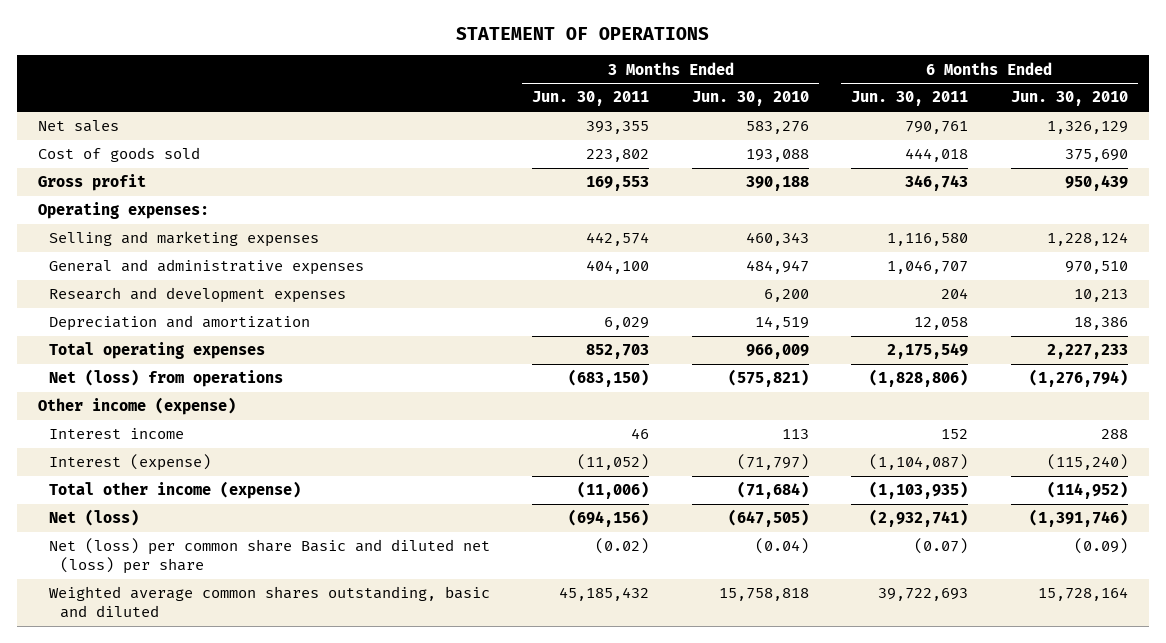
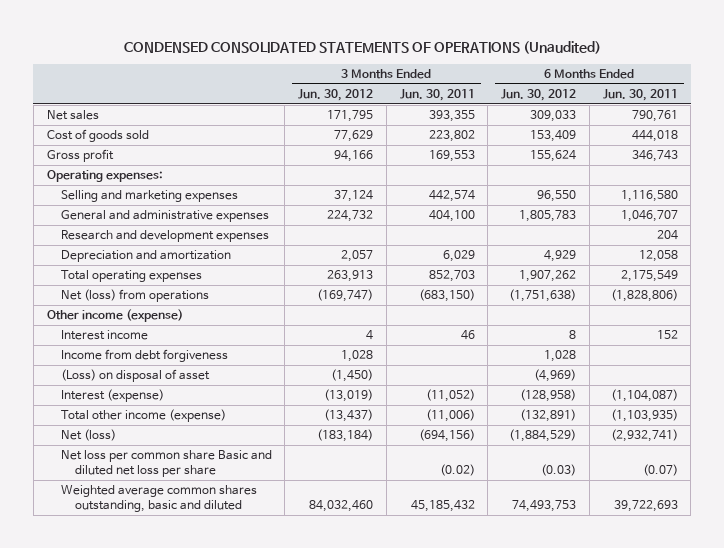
- STATEMENT OF OPERATIONS
+ CONDENSED CONSOLIDATED STATEMENTS OF OPERATIONS (Unaudited)
- | 3 Months Ended Jun. 30, 2011 | 3 Months Ended Jun. 30, 2010 | 6 Months Ended Jun. 30, 2011 | 6 Months Ended Jun. 30, 2010
+ | 3 Months Ended Jun. 30, 2012 | 3 Months Ended Jun. 30, 2011 | 6 Months Ended Jun. 30, 2012 | 6 Months Ended Jun. 30, 2011
+ Income from debt forgiveness | 1,028 | | 1,028 |
+ (Loss) on disposal of asset | (1,450) | | (4,969) |
- Net (loss) per common share Basic and diluted net (loss) per share | (0.02) | (0.04) | (0.07) | (0.09)
+ Net loss per common share Basic and diluted net loss per share | | (0.02) | (0.03) | (0.07)

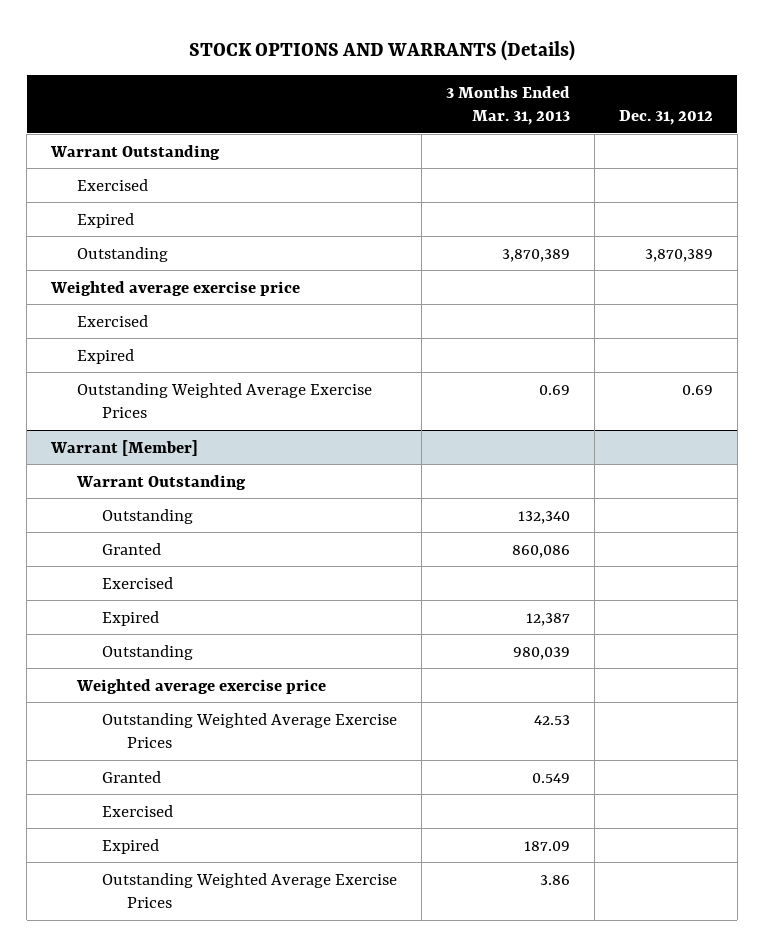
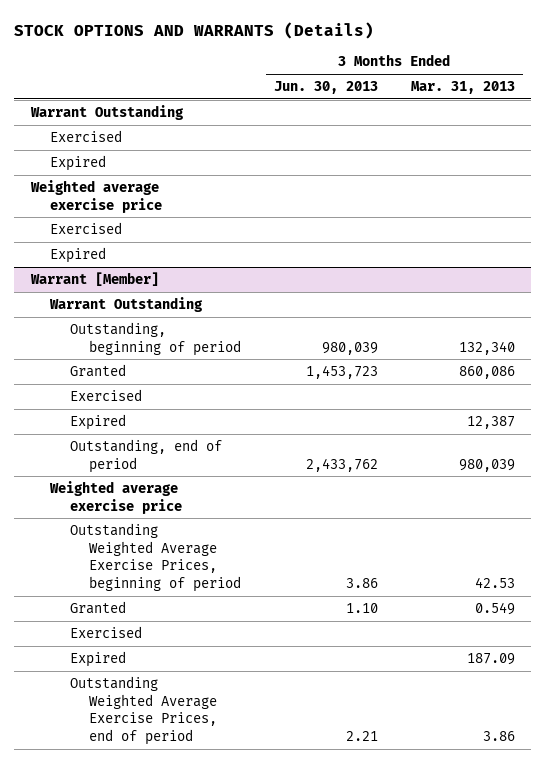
- | 3 Months Ended Mar. 31, 2013 | Dec. 31, 2012
+ | 3 Months Ended Jun. 30, 2013 | 3 Months Ended Mar. 31, 2013
- Outstanding | 3,870,389 | 3,870,389
- Outstanding Weighted Average Exercise Prices | 0.69 | 0.69
@ Warrant [Member]
- Outstanding | 132,340 |
+ Outstanding, beginning of period | 980,039 | 132,340
- Outstanding | 980,039 |
+ Outstanding, end of period | 2,433,762 | 980,039
- Outstanding Weighted Average Exercise Prices | 42.53 |
+ Outstanding Weighted Average Exercise Prices, beginning of period | 3.86 | 42.53
- Outstanding Weighted Average Exercise Prices | 3.86 |
+ Outstanding Weighted Average Exercise Prices, end of period | 2.21 | 3.86

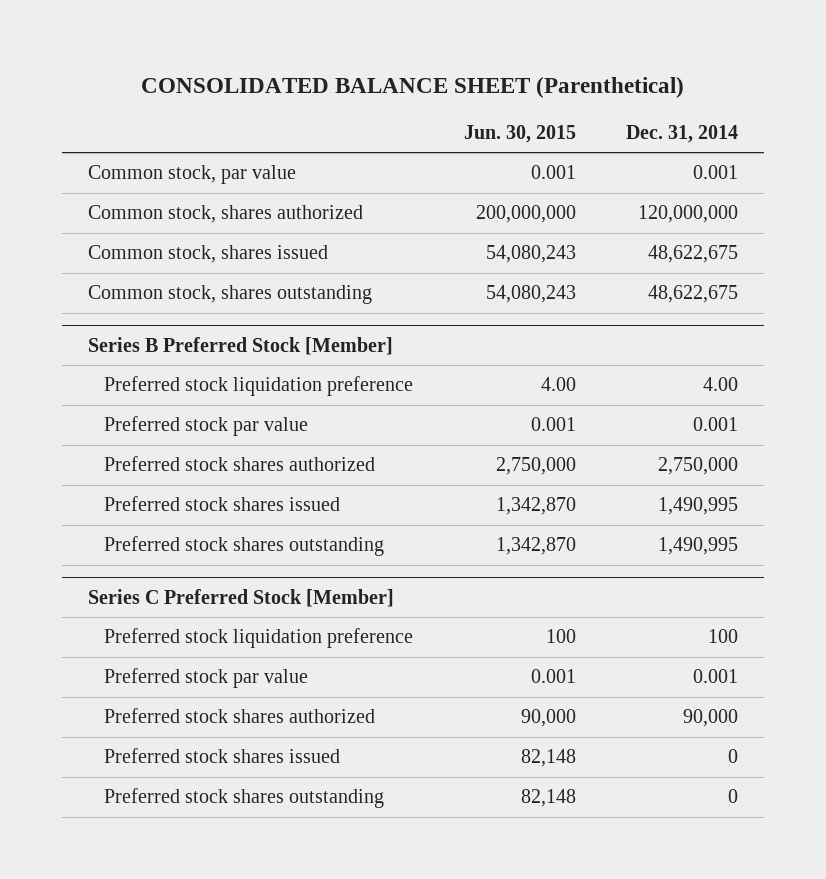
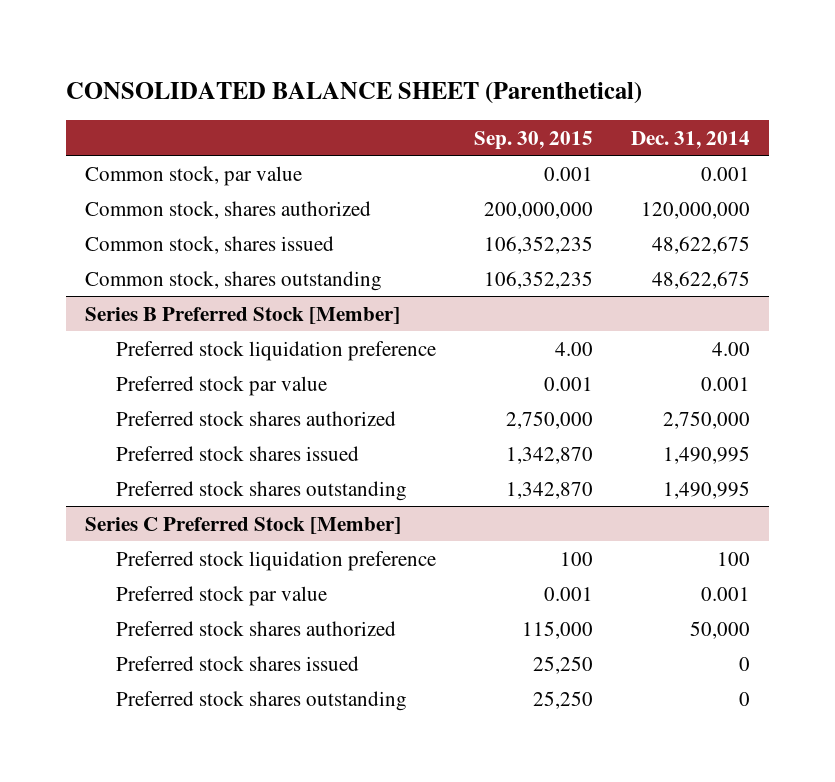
- | Jun. 30, 2015 | Dec. 31, 2014
+ | Sep. 30, 2015 | Dec. 31, 2014
@ Series C Preferred Stock [Member]
- Preferred stock shares authorized | 90,000 | 90,000
+ Preferred stock shares authorized | 115,000 | 50,000

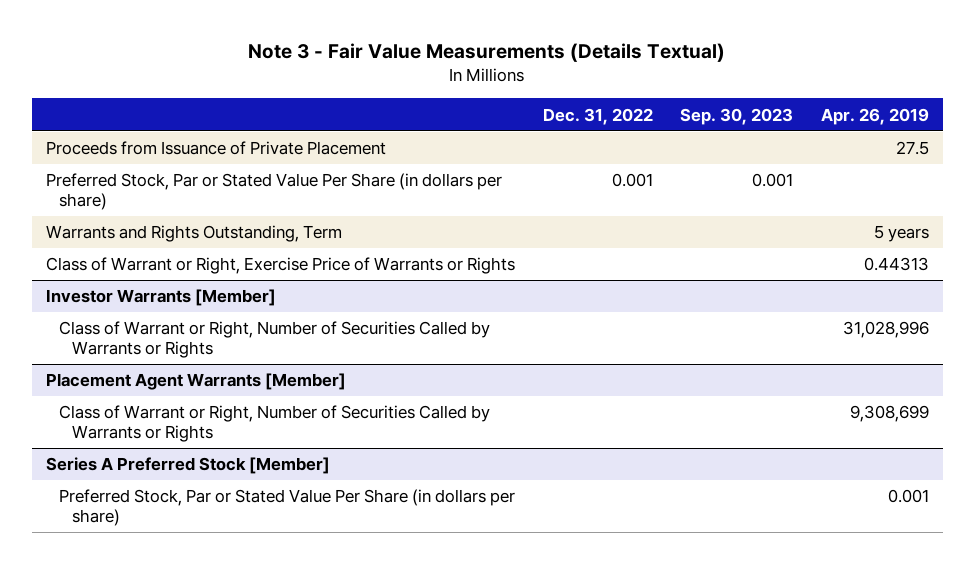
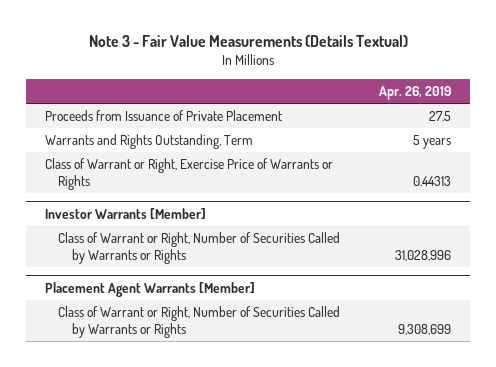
- | Dec. 31, 2022 | Sep. 30, 2023 | Apr. 26, 2019
+ | Apr. 26, 2019
- Preferred Stock, Par or Stated Value Per Share (in dollars per share) | 0.001 | 0.001 |
- Series A Preferred Stock [Member]
- Preferred Stock, Par or Stated Value Per Share (in dollars per share) | | | 0.001

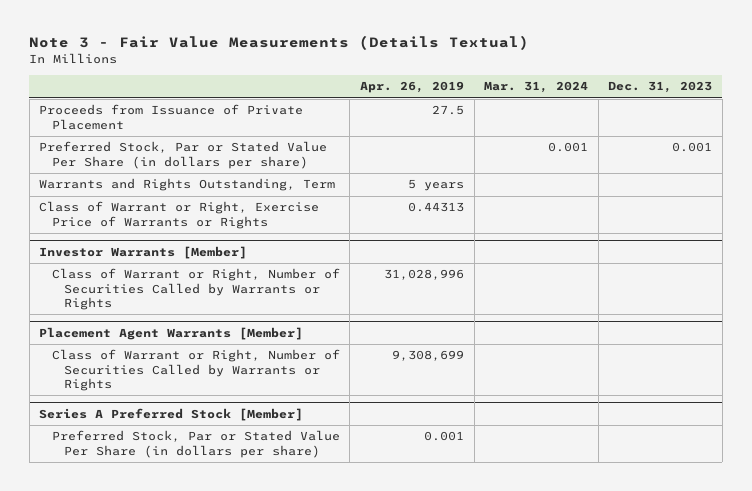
- | Apr. 26, 2019
+ | Apr. 26, 2019 | Mar. 31, 2024 | Dec. 31, 2023
+ Preferred Stock, Par or Stated Value Per Share (in dollars per share) | | 0.001 | 0.001
+ Series A Preferred Stock [Member]
+ Preferred Stock, Par or Stated Value Per Share (in dollars per share) | 0.001 | |

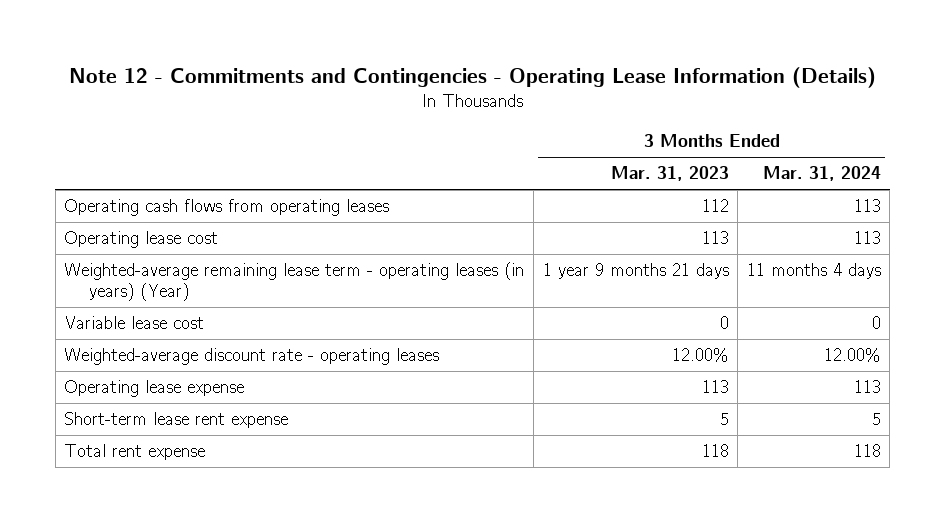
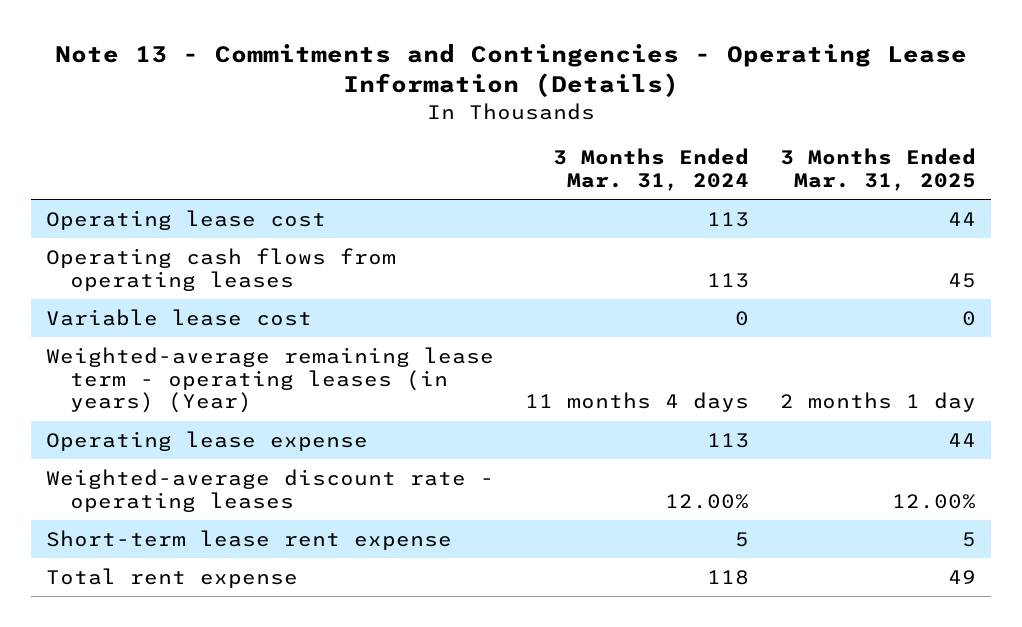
- Note 12 - Commitments and Contingencies - Operating Lease Information (Details)
+ Note 13 - Commitments and Contingencies - Operating Lease Information (Details)
- | 3 Months Ended Mar. 31, 2023 | 3 Months Ended Mar. 31, 2024
+ | 3 Months Ended Mar. 31, 2024 | 3 Months Ended Mar. 31, 2025
moved down: Operating cash flows from operating leases | 113 | 45
moved down: Weighted-average remaining lease term - operating leases (in years) (Year) | 11 months 4 days | 2 months 1 day
moved down: Weighted-average discount rate - operating leases | 12.00% | 12.00%

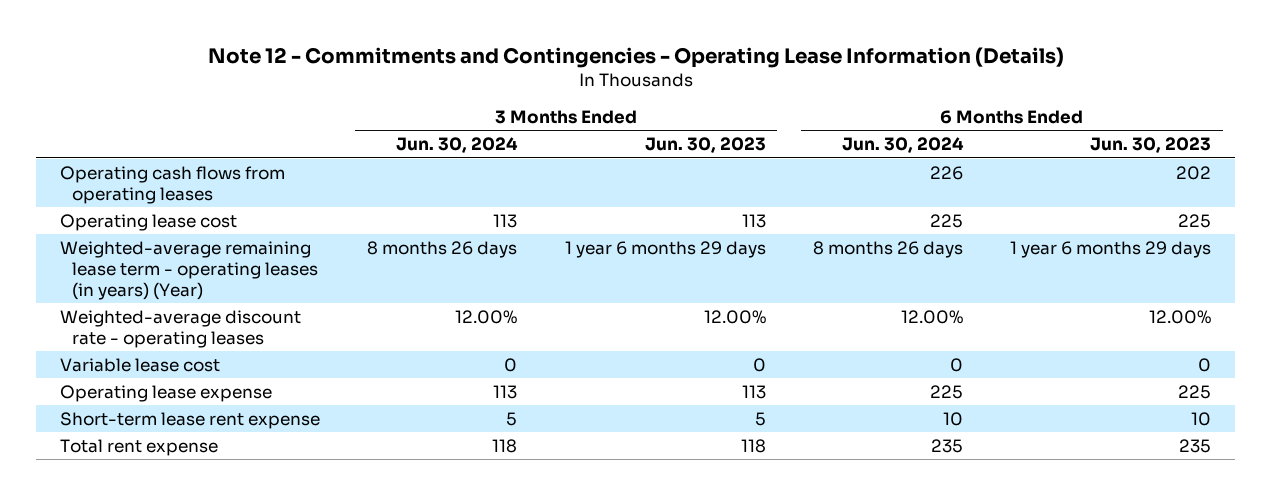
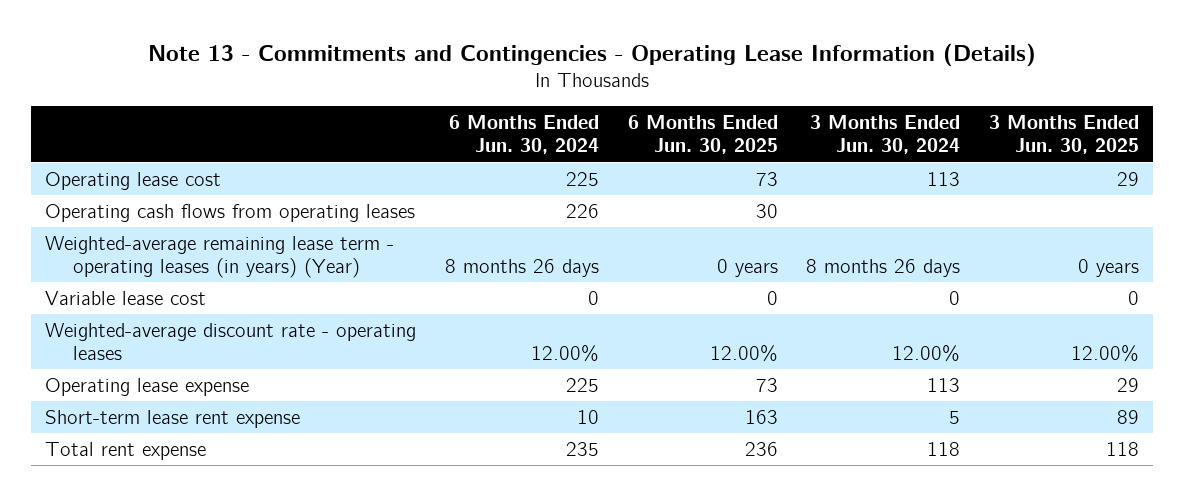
- Note 12 - Commitments and Contingencies - Operating Lease Information (Details)
+ Note 13 - Commitments and Contingencies - Operating Lease Information (Details)
- | 3 Months Ended Jun. 30, 2024 | 3 Months Ended Jun. 30, 2023 | 6 Months Ended Jun. 30, 2024 | 6 Months Ended Jun. 30, 2023
+ | 6 Months Ended Jun. 30, 2024 | 6 Months Ended Jun. 30, 2025 | 3 Months Ended Jun. 30, 2024 | 3 Months Ended Jun. 30, 2025
moved down: Operating cash flows from operating leases | 226 | 30 | |
moved down: Weighted-average discount rate - operating leases | 12.00% | 12.00% | 12.00% | 12.00%

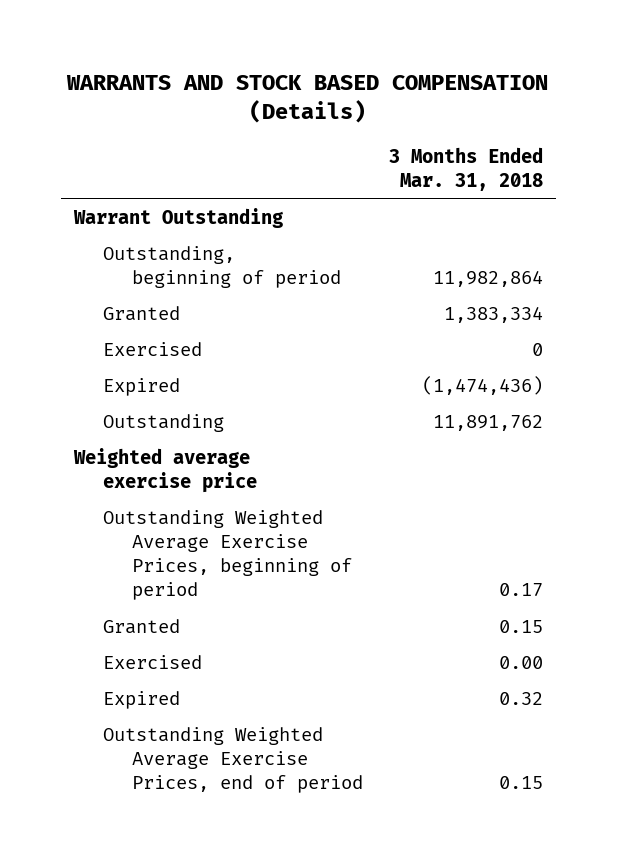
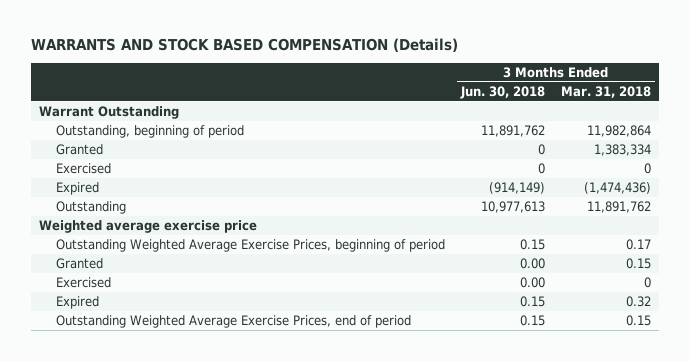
- | 3 Months Ended Mar. 31, 2018
+ | 3 Months Ended Jun. 30, 2018 | 3 Months Ended Mar. 31, 2018
- Exercised | 0.00
+ Exercised | 0.00 | 0

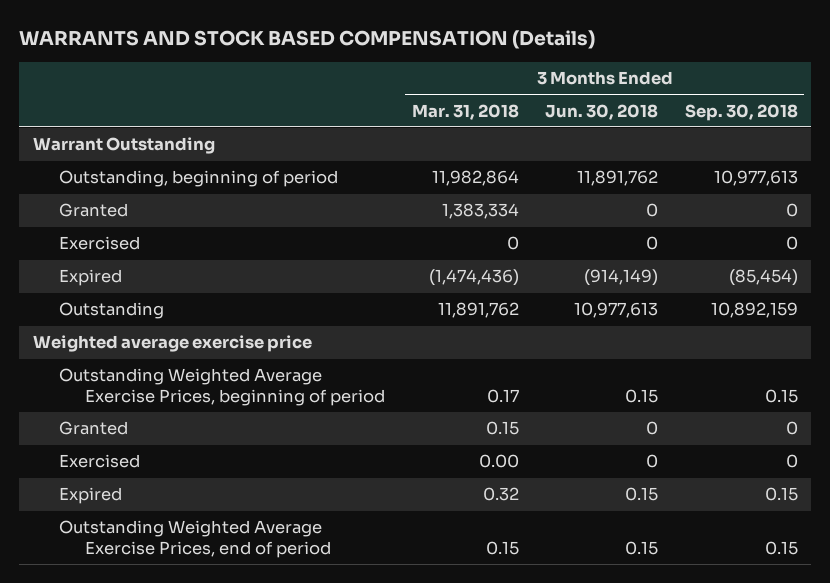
- | 3 Months Ended Jun. 30, 2018 | 3 Months Ended Mar. 31, 2018
+ | 3 Months Ended Mar. 31, 2018 | 3 Months Ended Jun. 30, 2018 | 3 Months Ended Sep. 30, 2018
- Granted | 0.00 | 0.15
- Exercised | 0.00 | 0
+ Granted | 0.15 | 0 | 0
+ Exercised | 0.00 | 0 | 0

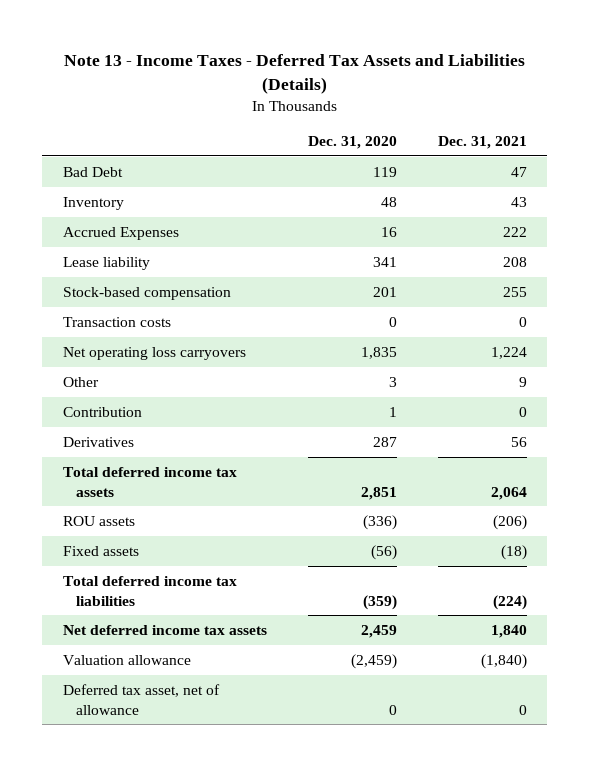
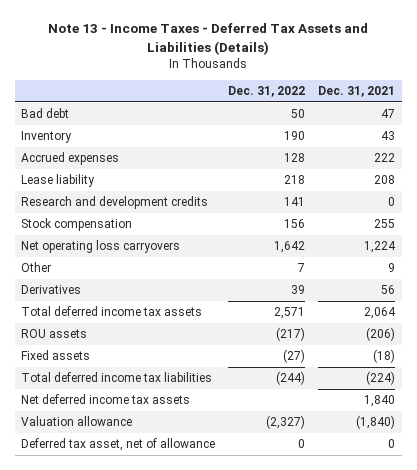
- | Dec. 31, 2020 | Dec. 31, 2021
+ | Dec. 31, 2022 | Dec. 31, 2021
- Bad Debt | 119 | 47
+ Bad debt | 50 | 47
- Accrued Expenses | 16 | 222
+ Accrued expenses | 128 | 222
- Stock-based compensation | 201 | 255
- Transaction costs | 0 | 0
+ Research and development credits | 141 | 0
+ Stock compensation | 156 | 255
- Contribution | 1 | 0

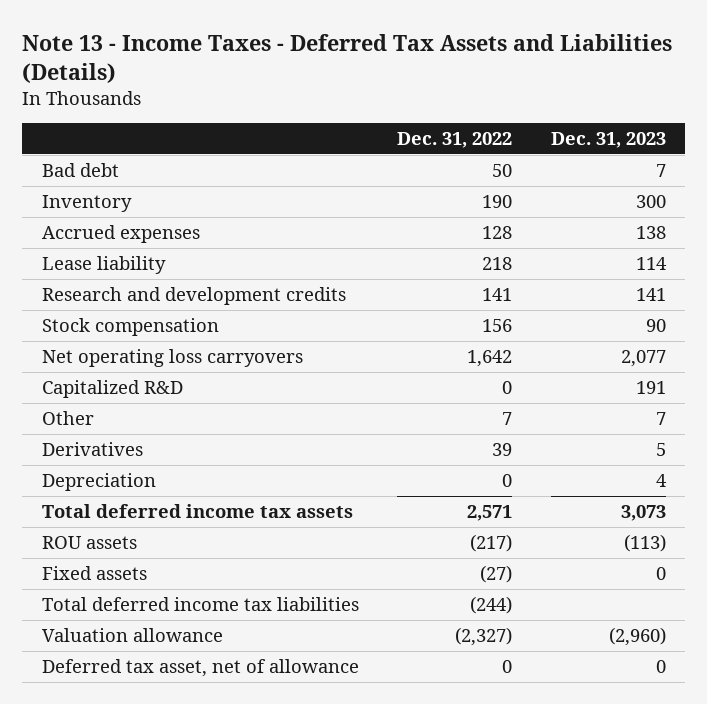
- | Dec. 31, 2022 | Dec. 31, 2021
+ | Dec. 31, 2022 | Dec. 31, 2023
+ Capitalized R&D | 0 | 191
+ Depreciation | 0 | 4
- Net deferred income tax assets | | 1,840

